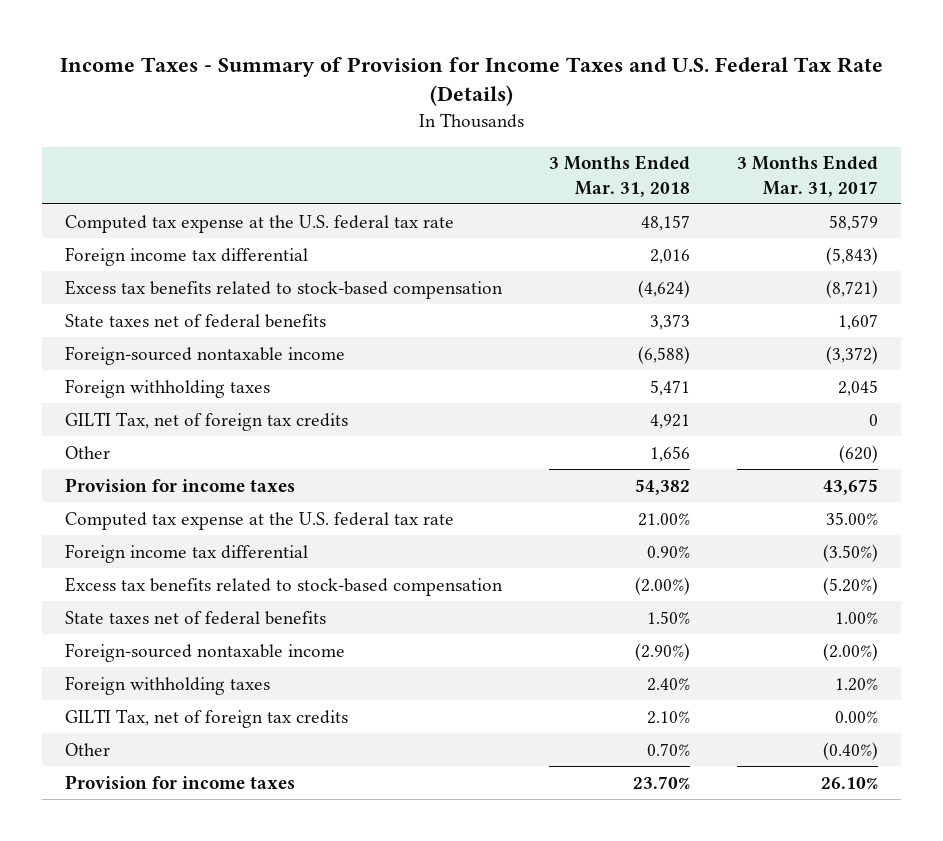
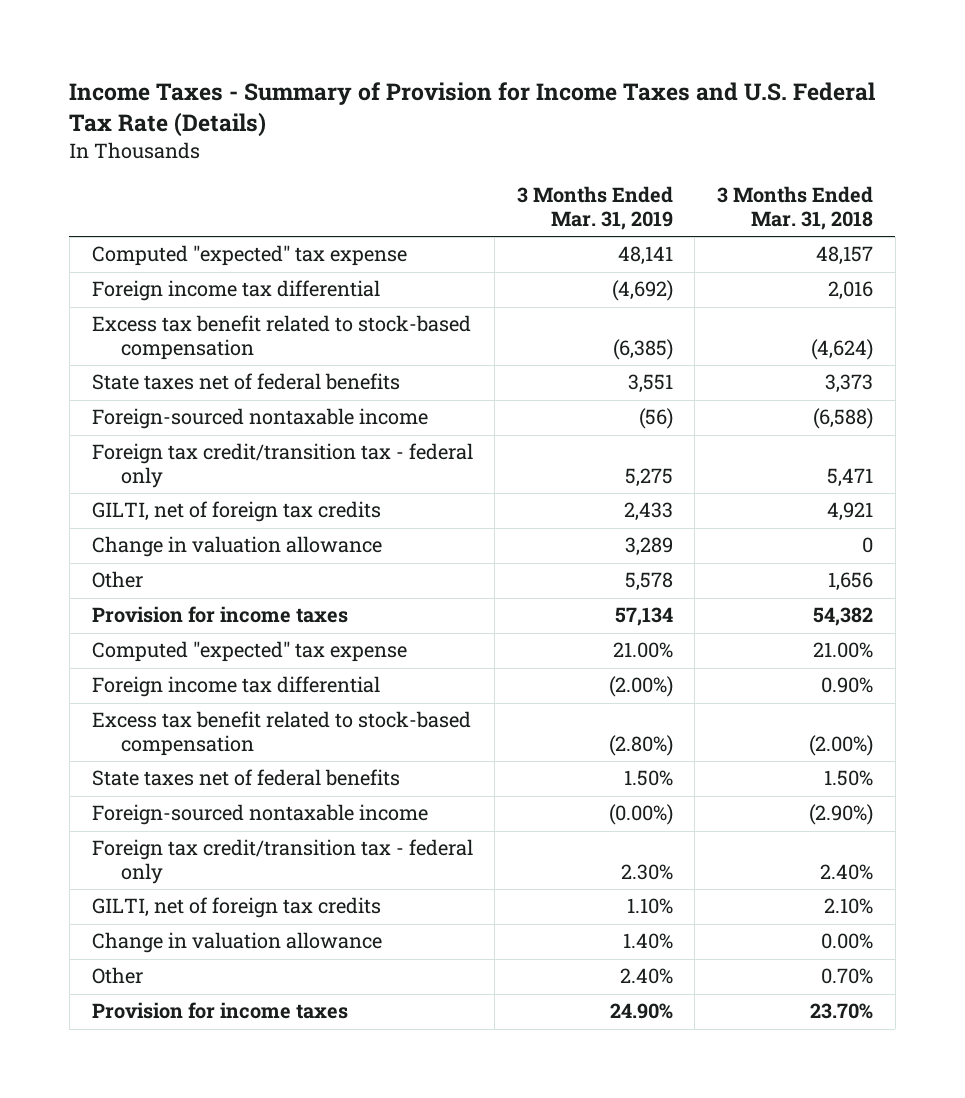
- | 3 Months Ended Mar. 31, 2018 | 3 Months Ended Mar. 31, 2017
+ | 3 Months Ended Mar. 31, 2019 | 3 Months Ended Mar. 31, 2018
- Computed tax expense at the U.S. federal tax rate | 48,157 | 58,579
+ Computed "expected" tax expense | 48,141 | 48,157
- Excess tax benefits related to stock-based compensation | (4,624) | (8,721)
+ Excess tax benefit related to stock-based compensation | (6,385) | (4,624)
- Foreign withholding taxes | 5,471 | 2,045
- GILTI Tax, net of foreign tax credits | 4,921 | 0
+ Foreign tax credit/transition tax - federal only | 5,275 | 5,471
+ GILTI, net of foreign tax credits | 2,433 | 4,921
+ Change in valuation allowance | 3,289 | 0
- Computed tax expense at the U.S. federal tax rate | 21.00% | 35.00%
+ Computed "expected" tax expense | 21.00% | 21.00%
- Excess tax benefits related to stock-based compensation | (2.00%) | (5.20%)
+ Excess tax benefit related to stock-based compensation | (2.80%) | (2.00%)
- Foreign withholding taxes | 2.40% | 1.20%
- GILTI Tax, net of foreign tax credits | 2.10% | 0.00%
+ Foreign tax credit/transition tax - federal only | 2.30% | 2.40%
+ GILTI, net of foreign tax credits | 1.10% | 2.10%
+ Change in valuation allowance | 1.40% | 0.00%

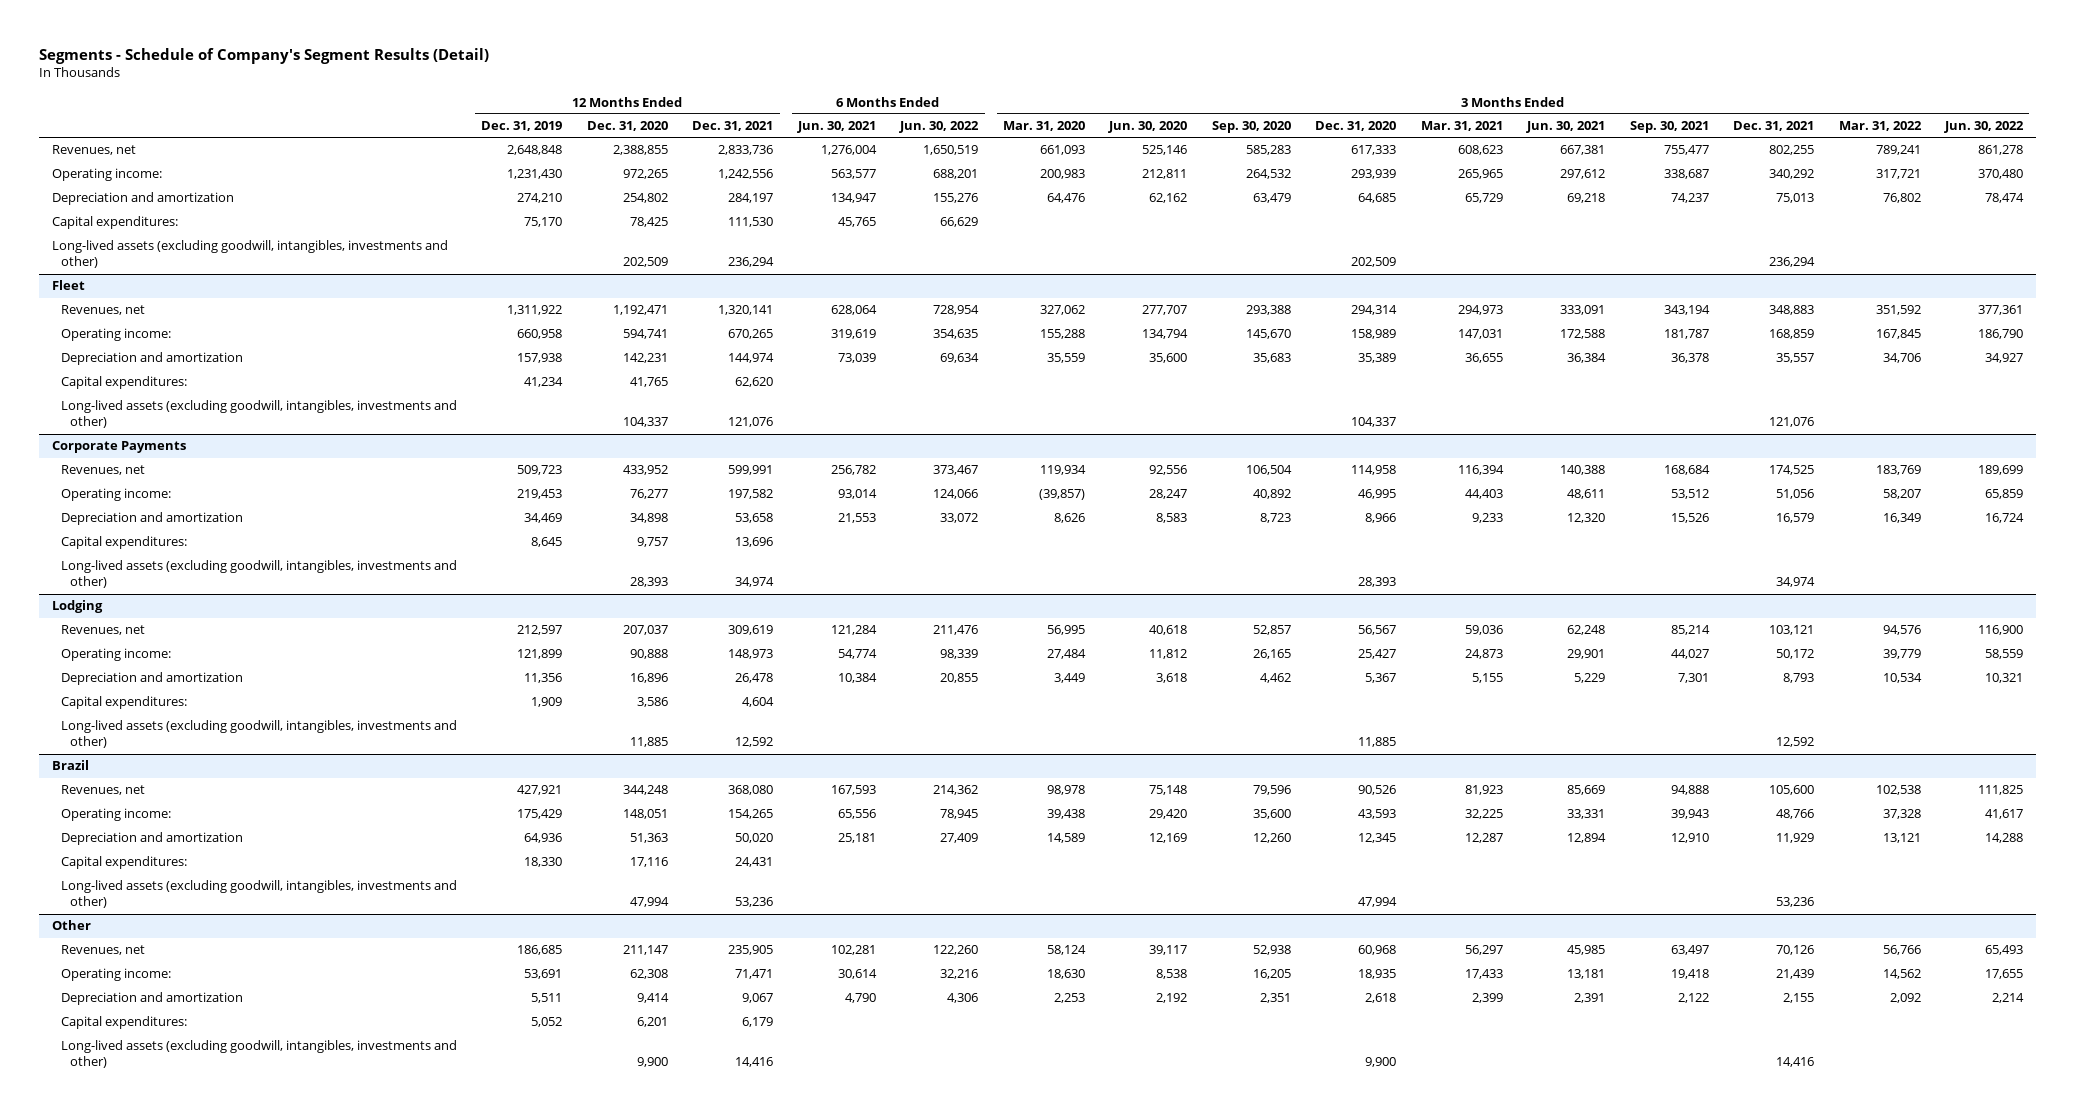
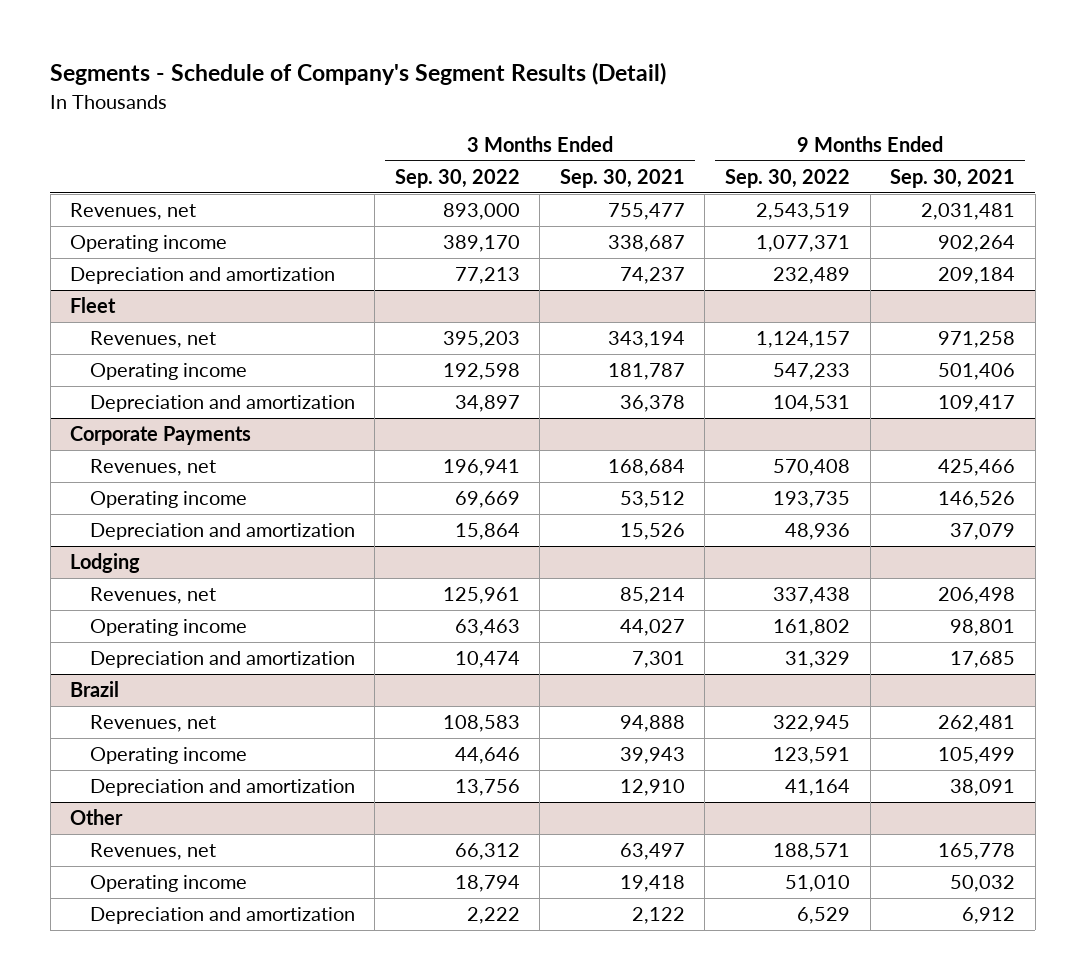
- | 12 Months Ended Dec. 31, 2019 | 12 Months Ended Dec. 31, 2020 | 12 Months Ended Dec. 31, 2021 | 6 Months Ended Jun. 30, 2021 | 6 Months Ended Jun. 30, 2022 | 3 Months Ended Mar. 31, 2020 | 3 Months Ended Jun. 30, 2020 | 3 Months Ended Sep. 30, 2020 | 3 Months Ended Dec. 31, 2020 | 3 Months Ended Mar. 31, 2021 | 3 Months Ended Jun. 30, 2021 | 3 Months Ended Sep. 30, 2021 | 3 Months Ended Dec. 31, 2021 | 3 Months Ended Mar. 31, 2022 | 3 Months Ended Jun. 30, 2022
+ | 3 Months Ended Sep. 30, 2022 | 3 Months Ended Sep. 30, 2021 | 9 Months Ended Sep. 30, 2022 | 9 Months Ended Sep. 30, 2021
- Operating income: | 1,231,430 | 972,265 | 1,242,556 | 563,577 | 688,201 | 200,983 | 212,811 | 264,532 | 293,939 | 265,965 | 297,612 | 338,687 | 340,292 | 317,721 | 370,480
+ Operating income | 389,170 | 338,687 | 1,077,371 | 902,264
- Capital expenditures: | 75,170 | 78,425 | 111,530 | 45,765 | 66,629 | | | | | | | | | |
- Long-lived assets (excluding goodwill, intangibles, investments and other) | | 202,509 | 236,294 | | | | | | 202,509 | | | | 236,294 | |
@ Fleet
- Operating income: | 660,958 | 594,741 | 670,265 | 319,619 | 354,635 | 155,288 | 134,794 | 145,670 | 158,989 | 147,031 | 172,588 | 181,787 | 168,859 | 167,845 | 186,790
+ Operating income | 192,598 | 181,787 | 547,233 | 501,406
- Capital expenditures: | 41,234 | 41,765 | 62,620 | | | | | | | | | | | |
- Long-lived assets (excluding goodwill, intangibles, investments and other) | | 104,337 | 121,076 | | | | | | 104,337 | | | | 121,076 | |
@ Corporate Payments
- Operating income: | 219,453 | 76,277 | 197,582 | 93,014 | 124,066 | (39,857) | 28,247 | 40,892 | 46,995 | 44,403 | 48,611 | 53,512 | 51,056 | 58,207 | 65,859
+ Operating income | 69,669 | 53,512 | 193,735 | 146,526
- Capital expenditures: | 8,645 | 9,757 | 13,696 | | | | | | | | | | | |
- Long-lived assets (excluding goodwill, intangibles, investments and other) | | 28,393 | 34,974 | | | | | | 28,393 | | | | 34,974 | |
@ Lodging
- Operating income: | 121,899 | 90,888 | 148,973 | 54,774 | 98,339 | 27,484 | 11,812 | 26,165 | 25,427 | 24,873 | 29,901 | 44,027 | 50,172 | 39,779 | 58,559
+ Operating income | 63,463 | 44,027 | 161,802 | 98,801
- Capital expenditures: | 1,909 | 3,586 | 4,604 | | | | | | | | | | | |
- Long-lived assets (excluding goodwill, intangibles, investments and other) | | 11,885 | 12,592 | | | | | | 11,885 | | | | 12,592 | |
@ Brazil
- Operating income: | 175,429 | 148,051 | 154,265 | 65,556 | 78,945 | 39,438 | 29,420 | 35,600 | 43,593 | 32,225 | 33,331 | 39,943 | 48,766 | 37,328 | 41,617
+ Operating income | 44,646 | 39,943 | 123,591 | 105,499
- Capital expenditures: | 18,330 | 17,116 | 24,431 | | | | | | | | | | | |
- Long-lived assets (excluding goodwill, intangibles, investments and other) | | 47,994 | 53,236 | | | | | | 47,994 | | | | 53,236 | |
@ Other
- Operating income: | 53,691 | 62,308 | 71,471 | 30,614 | 32,216 | 18,630 | 8,538 | 16,205 | 18,935 | 17,433 | 13,181 | 19,418 | 21,439 | 14,562 | 17,655
+ Operating income | 18,794 | 19,418 | 51,010 | 50,032
- Capital expenditures: | 5,052 | 6,201 | 6,179 | | | | | | | | | | | |
- Long-lived assets (excluding goodwill, intangibles, investments and other) | | 9,900 | 14,416 | | | | | | 9,900 | | | | 14,416 | |

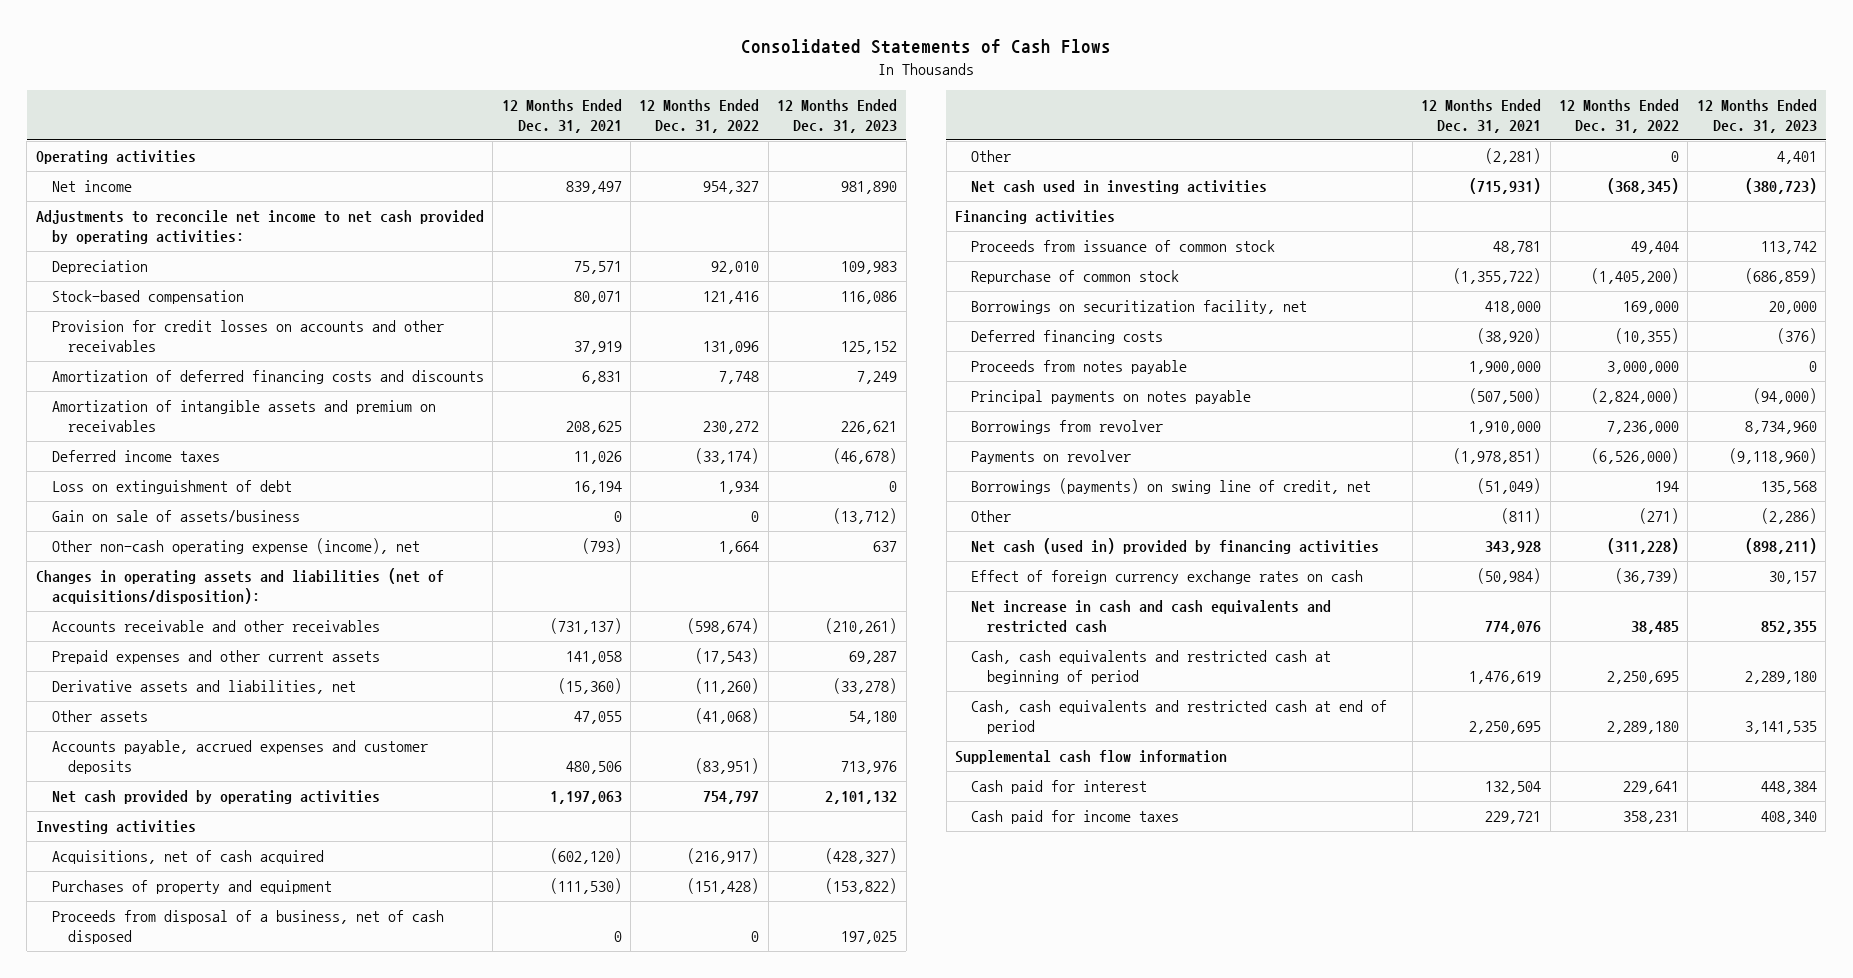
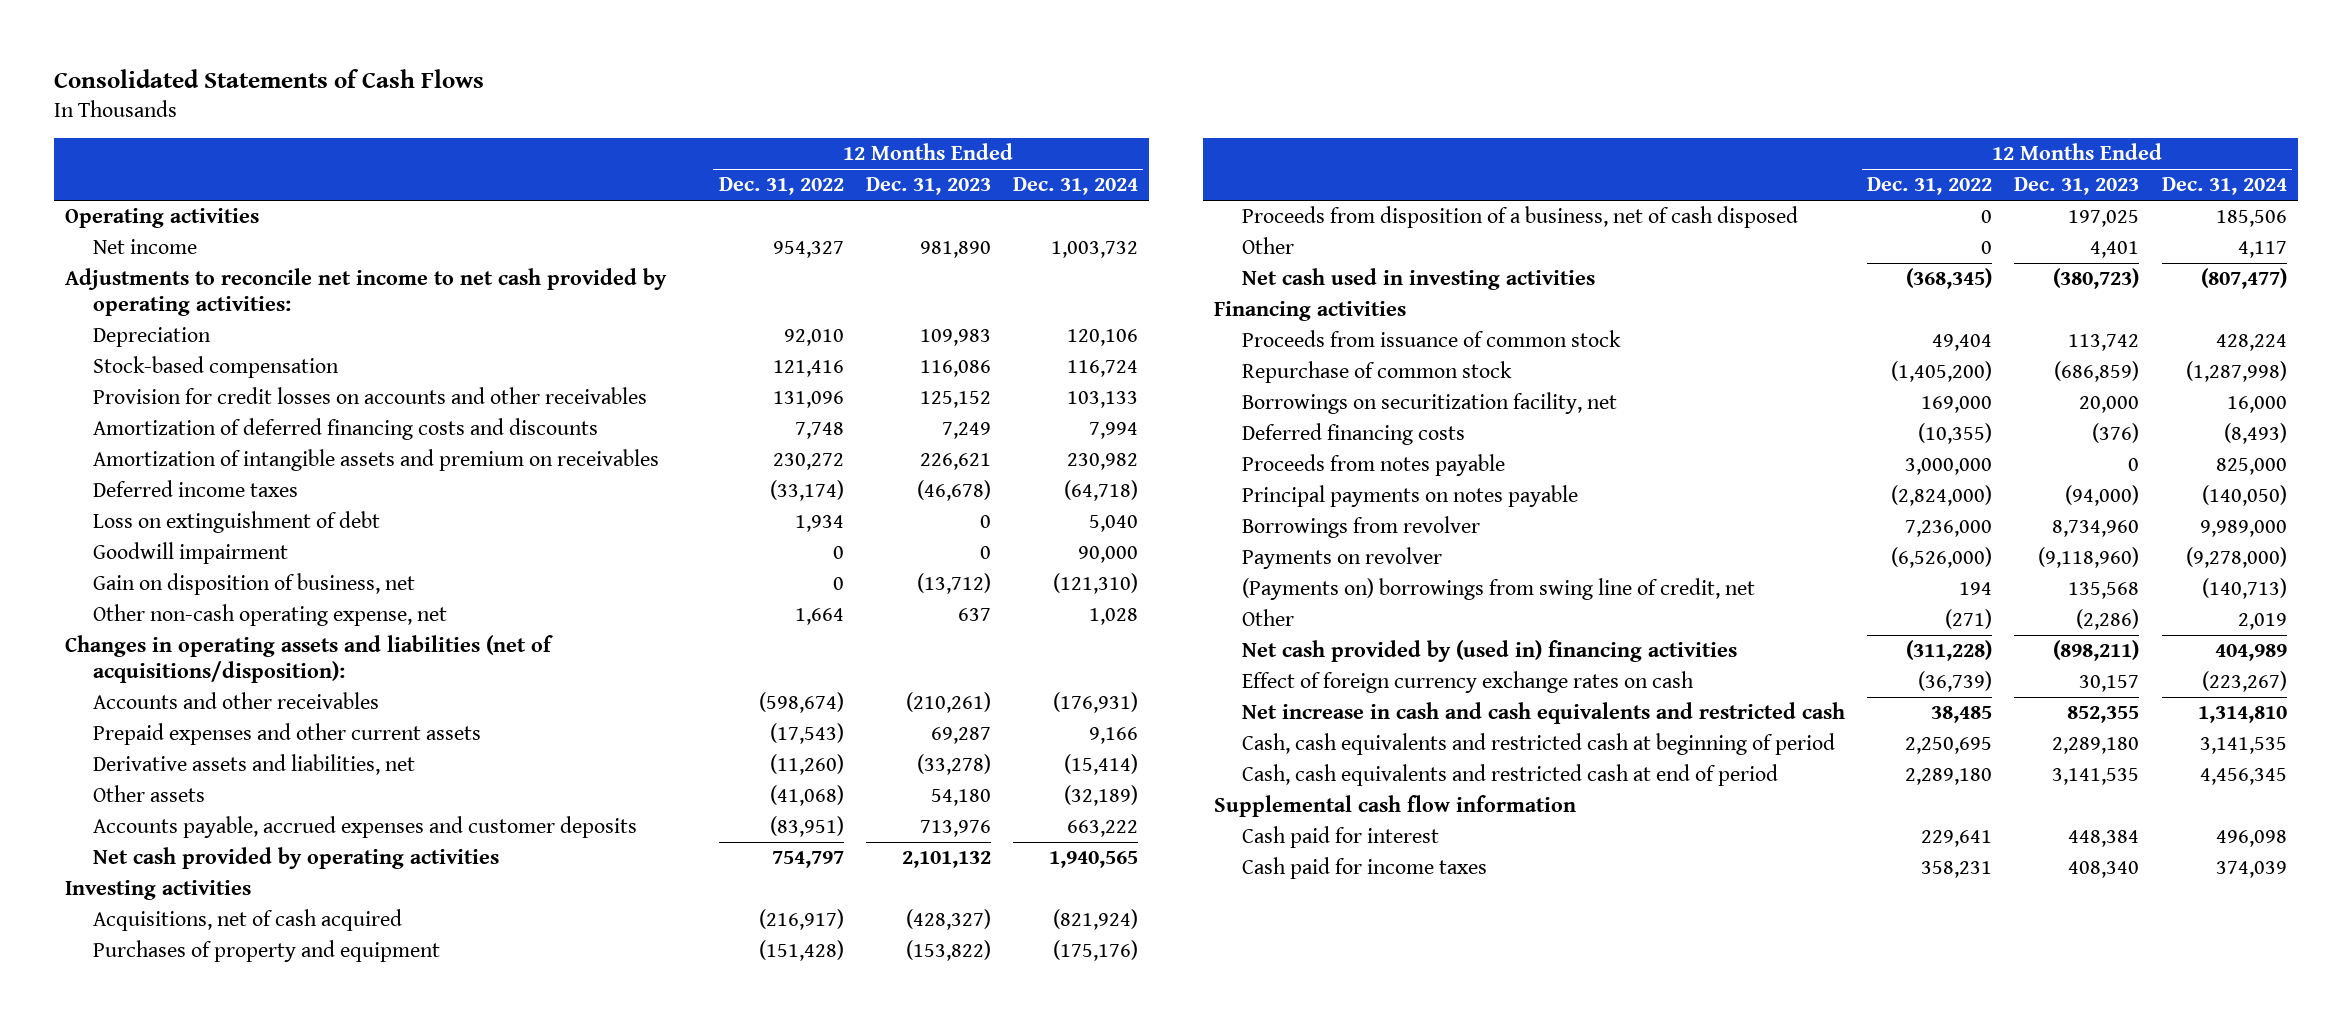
- | 12 Months Ended Dec. 31, 2021 | 12 Months Ended Dec. 31, 2022 | 12 Months Ended Dec. 31, 2023
+ | 12 Months Ended Dec. 31, 2022 | 12 Months Ended Dec. 31, 2023 | 12 Months Ended Dec. 31, 2024
- Gain on sale of assets/business | 0 | 0 | (13,712)
- Other non-cash operating expense (income), net | (793) | 1,664 | 637
+ Goodwill impairment | 0 | 0 | 90,000
+ Gain on disposition of business, net | 0 | (13,712) | (121,310)
+ Other non-cash operating expense, net | 1,664 | 637 | 1,028
- Accounts receivable and other receivables | (731,137) | (598,674) | (210,261)
+ Accounts and other receivables | (598,674) | (210,261) | (176,931)
- Proceeds from disposal of a business, net of cash disposed | 0 | 0 | 197,025
+ Proceeds from disposition of a business, net of cash disposed | 0 | 197,025 | 185,506
- Borrowings (payments) on swing line of credit, net | (51,049) | 194 | 135,568
+ (Payments on) borrowings from swing line of credit, net | 194 | 135,568 | (140,713)
- Net cash (used in) provided by financing activities | 343,928 | (311,228) | (898,211)
+ Net cash provided by (used in) financing activities | (311,228) | (898,211) | 404,989

